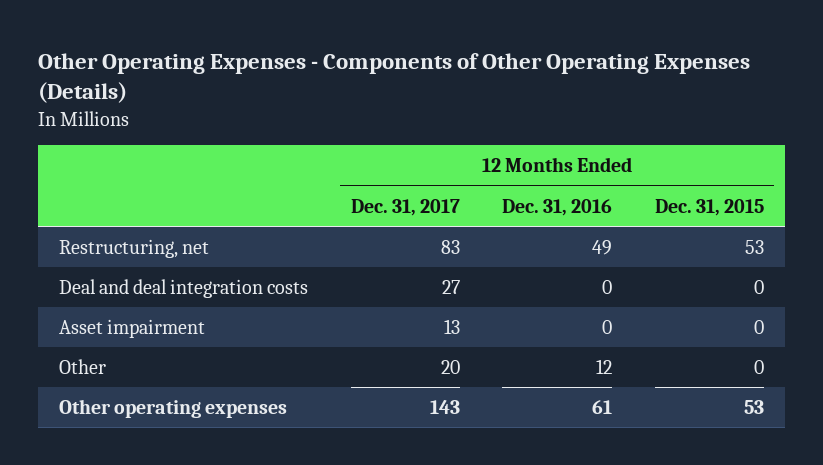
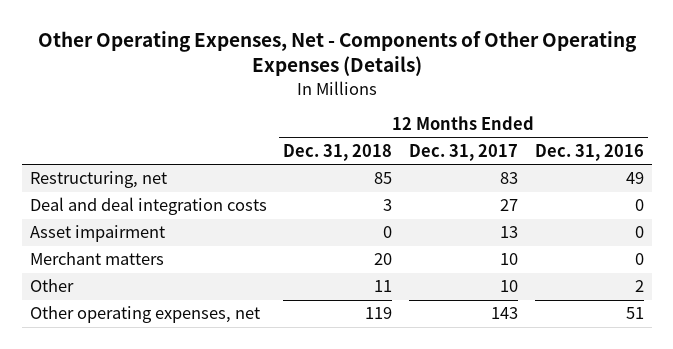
- Other Operating Expenses - Components of Other Operating Expenses (Details)
+ Other Operating Expenses, Net - Components of Other Operating Expenses (Details)
- | 12 Months Ended Dec. 31, 2017 | 12 Months Ended Dec. 31, 2016 | 12 Months Ended Dec. 31, 2015
+ | 12 Months Ended Dec. 31, 2018 | 12 Months Ended Dec. 31, 2017 | 12 Months Ended Dec. 31, 2016
- Other | 20 | 12 | 0
- Other operating expenses | 143 | 61 | 53
+ Merchant matters | 20 | 10 | 0
+ Other | 11 | 10 | 2
+ Other operating expenses, net | 119 | 143 | 51

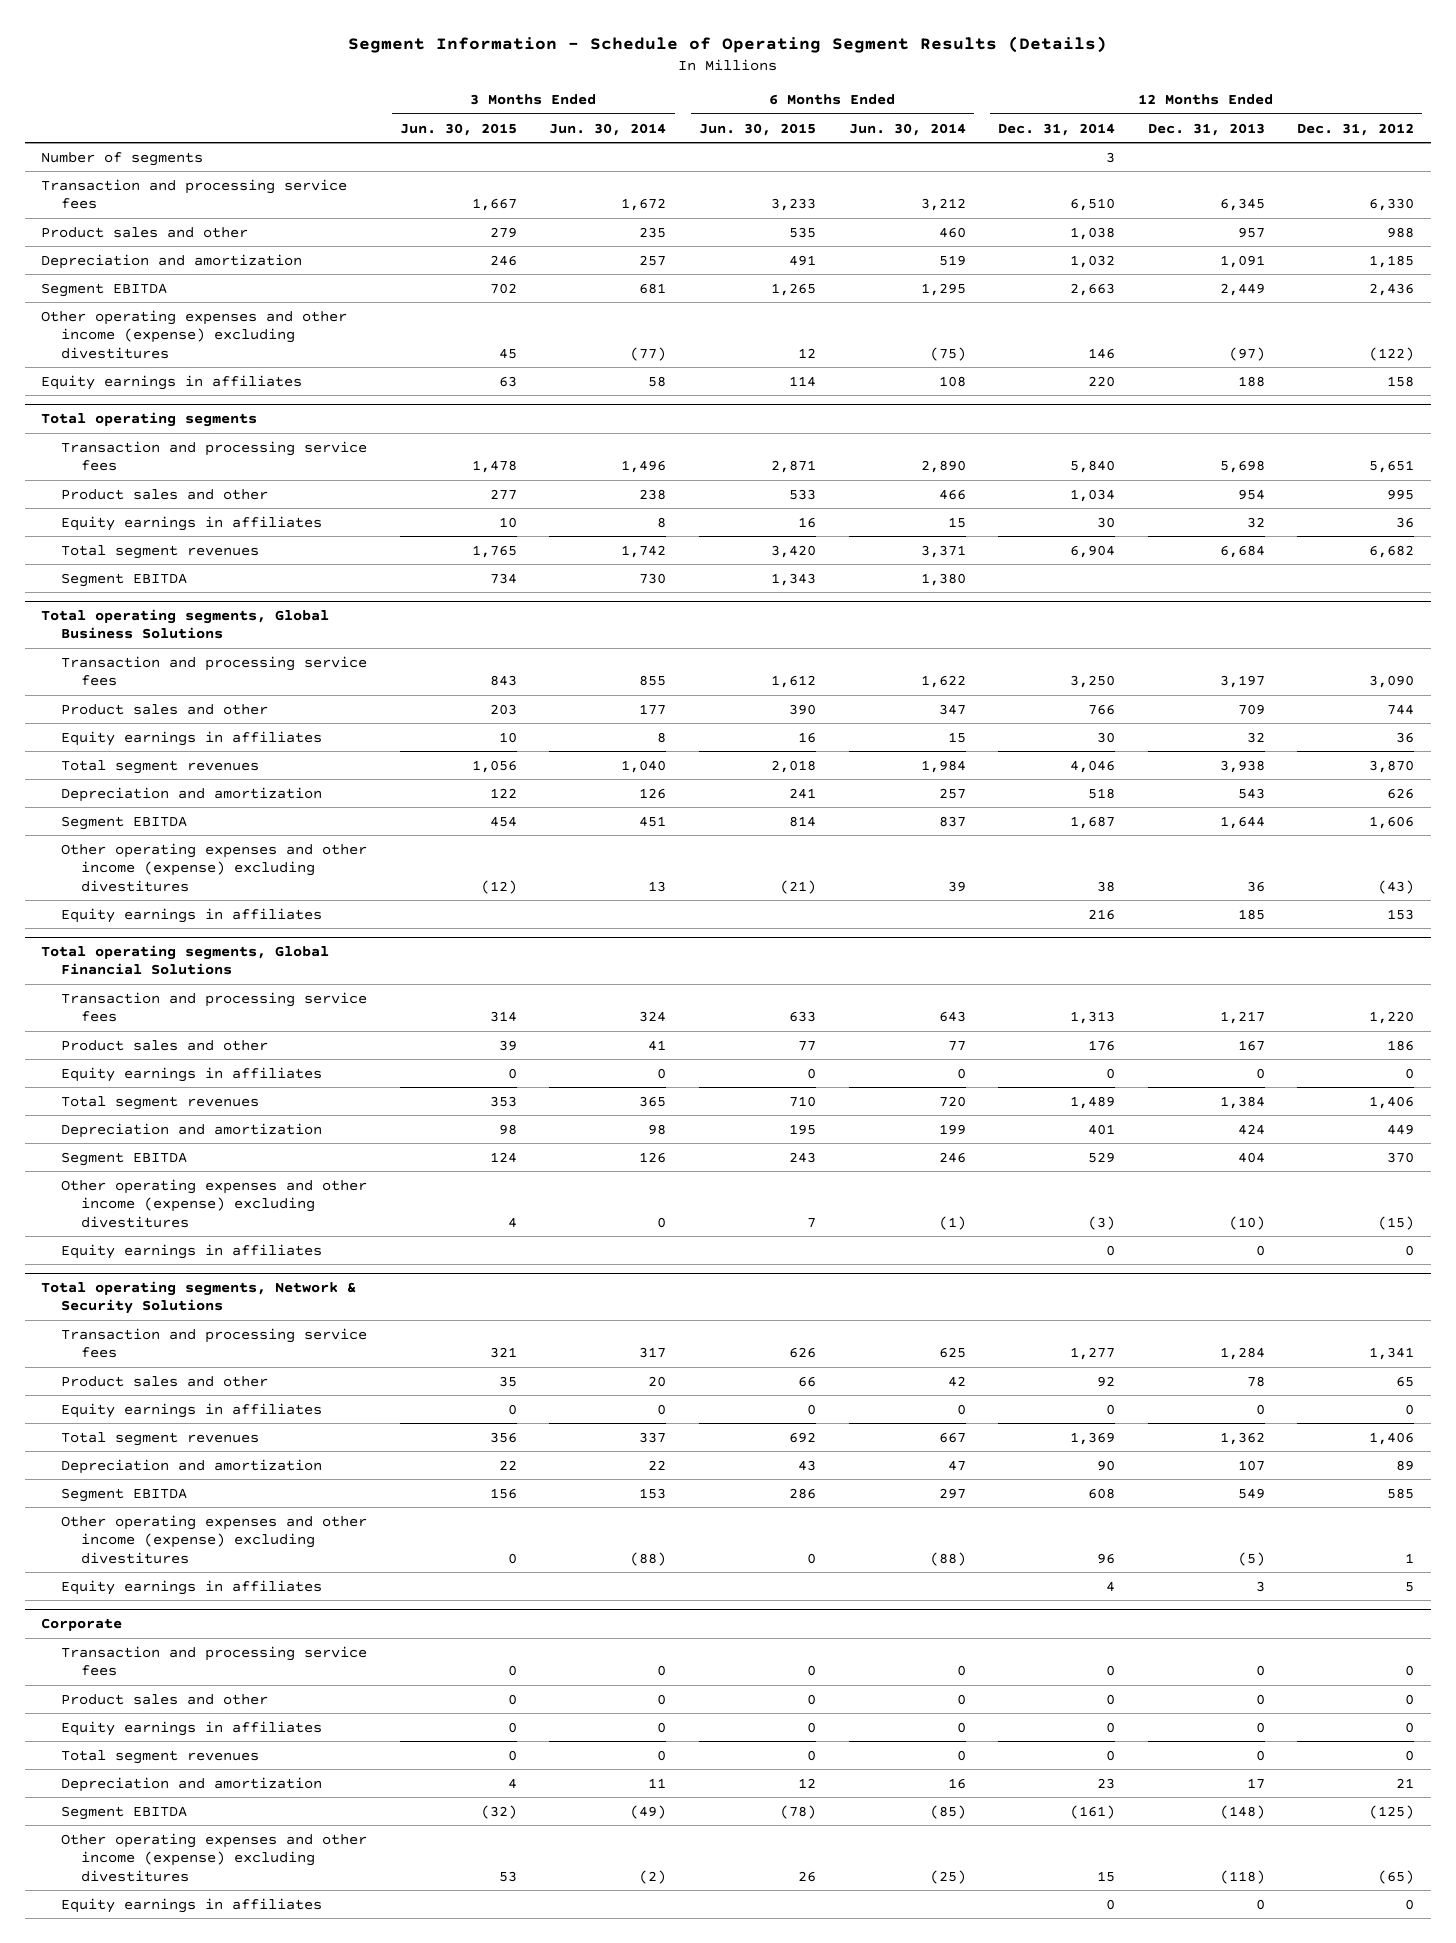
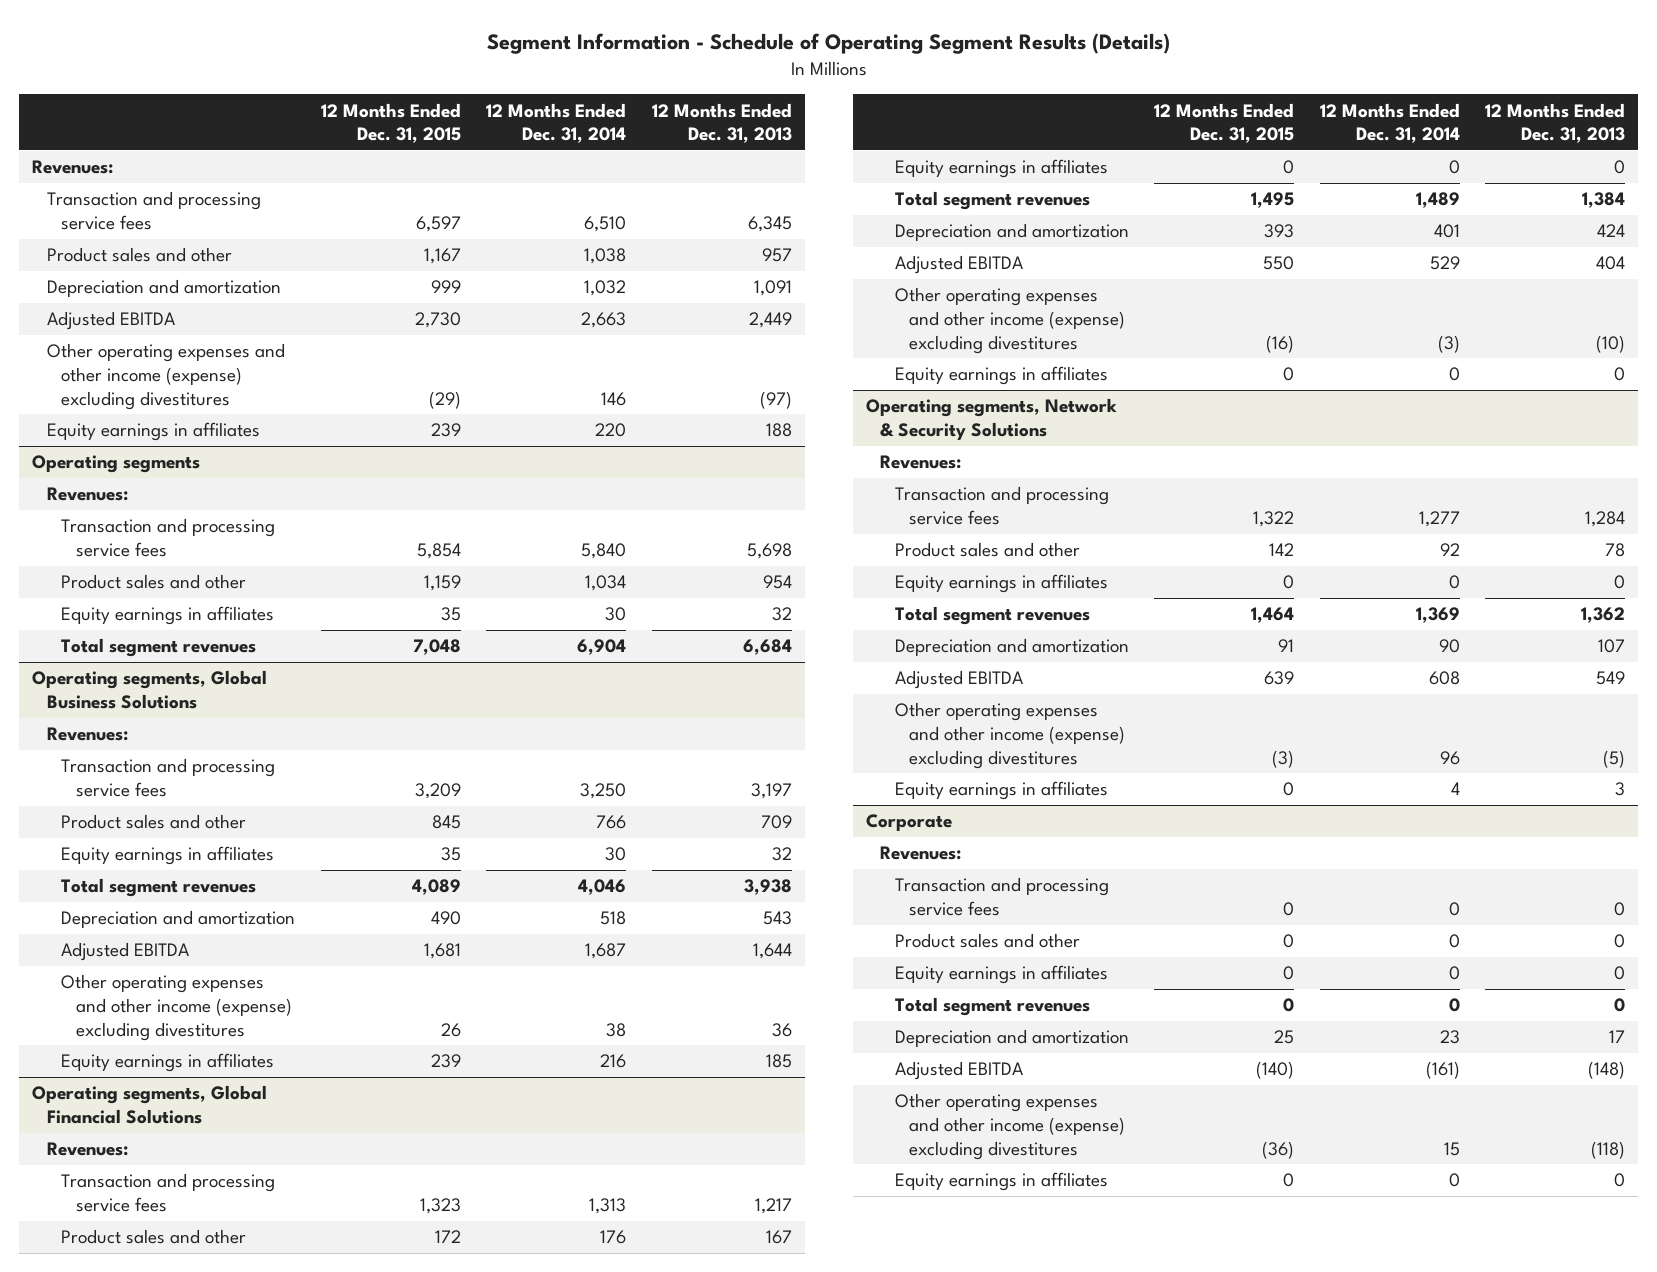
- | 3 Months Ended Jun. 30, 2015 | 3 Months Ended Jun. 30, 2014 | 6 Months Ended Jun. 30, 2015 | 6 Months Ended Jun. 30, 2014 | 12 Months Ended Dec. 31, 2014 | 12 Months Ended Dec. 31, 2013 | 12 Months Ended Dec. 31, 2012
+ | 12 Months Ended Dec. 31, 2015 | 12 Months Ended Dec. 31, 2014 | 12 Months Ended Dec. 31, 2013
- Number of segments | | | | | 3 | |
+ Revenues:
- Segment EBITDA | 702 | 681 | 1,265 | 1,295 | 2,663 | 2,449 | 2,436
+ Adjusted EBITDA | 2,730 | 2,663 | 2,449
- Total operating segments
+ Operating segments
+ Revenues:
- Segment EBITDA | 734 | 730 | 1,343 | 1,380 | | |
- Total operating segments, Global Business Solutions
+ Operating segments, Global Business Solutions
+ Revenues:
- Segment EBITDA | 454 | 451 | 814 | 837 | 1,687 | 1,644 | 1,606
+ Adjusted EBITDA | 1,681 | 1,687 | 1,644
- Total operating segments, Global Financial Solutions
+ Operating segments, Global Financial Solutions
+ Revenues:
- Segment EBITDA | 124 | 126 | 243 | 246 | 529 | 404 | 370
+ Adjusted EBITDA | 550 | 529 | 404
- Total operating segments, Network & Security Solutions
+ Operating segments, Network & Security Solutions
+ Revenues:
- Segment EBITDA | 156 | 153 | 286 | 297 | 608 | 549 | 585
+ Adjusted EBITDA | 639 | 608 | 549
@ Corporate
+ Revenues:
- Segment EBITDA | (32) | (49) | (78) | (85) | (161) | (148) | (125)
+ Adjusted EBITDA | (140) | (161) | (148)

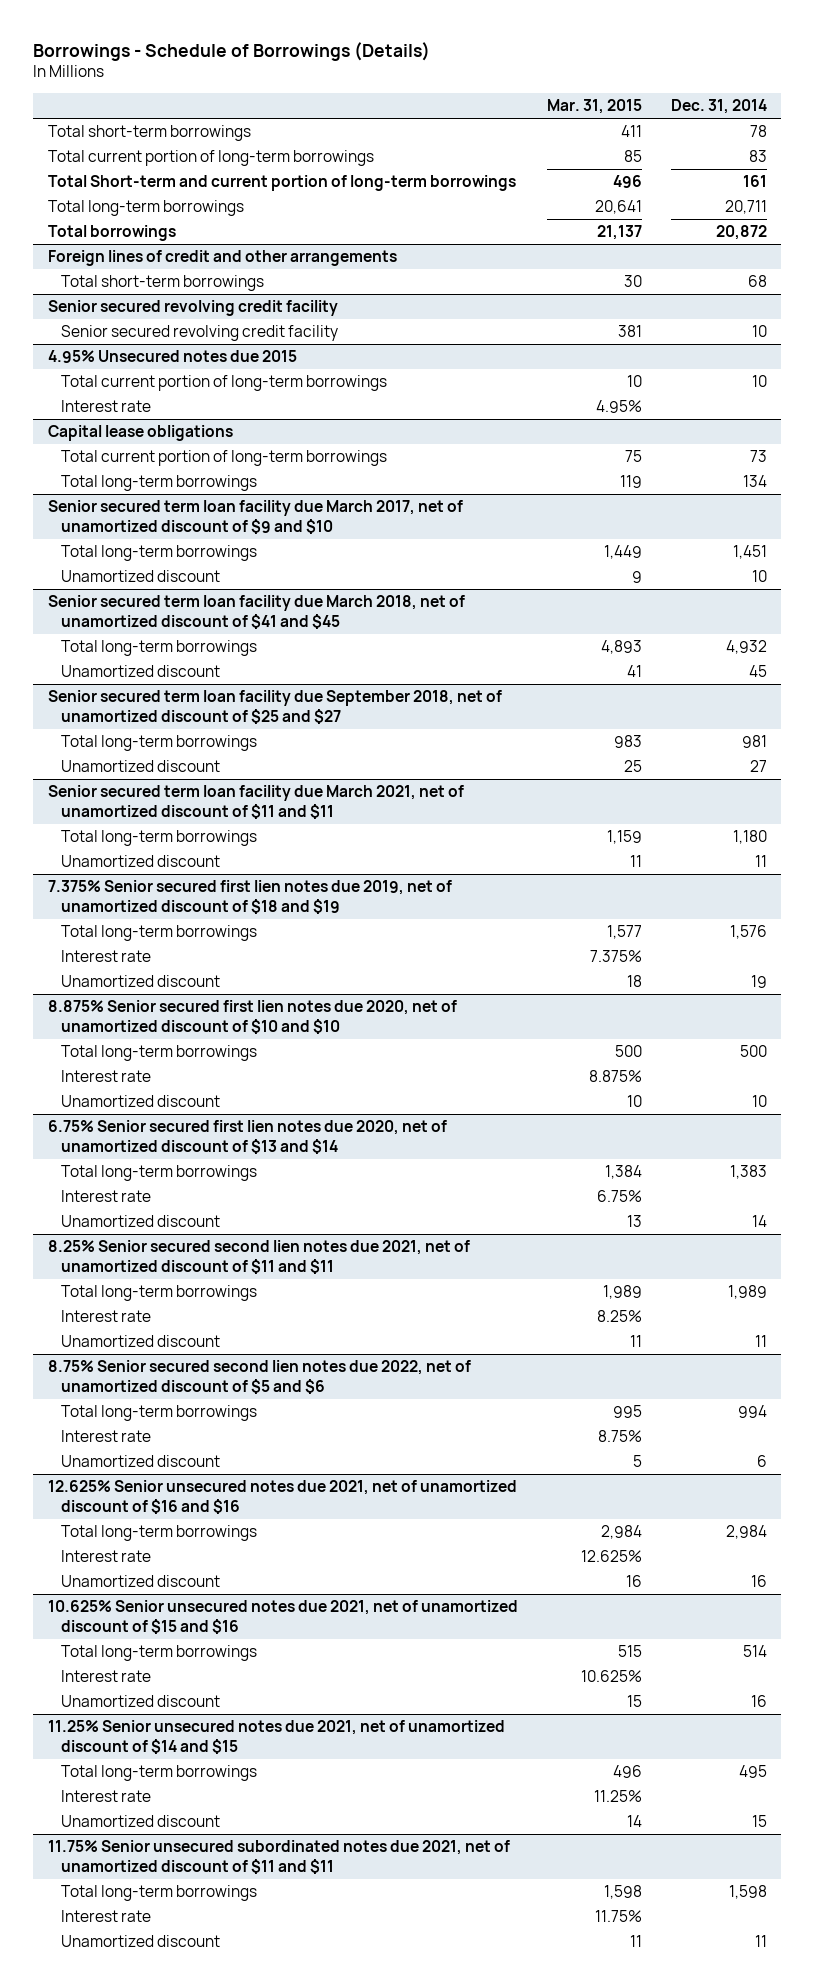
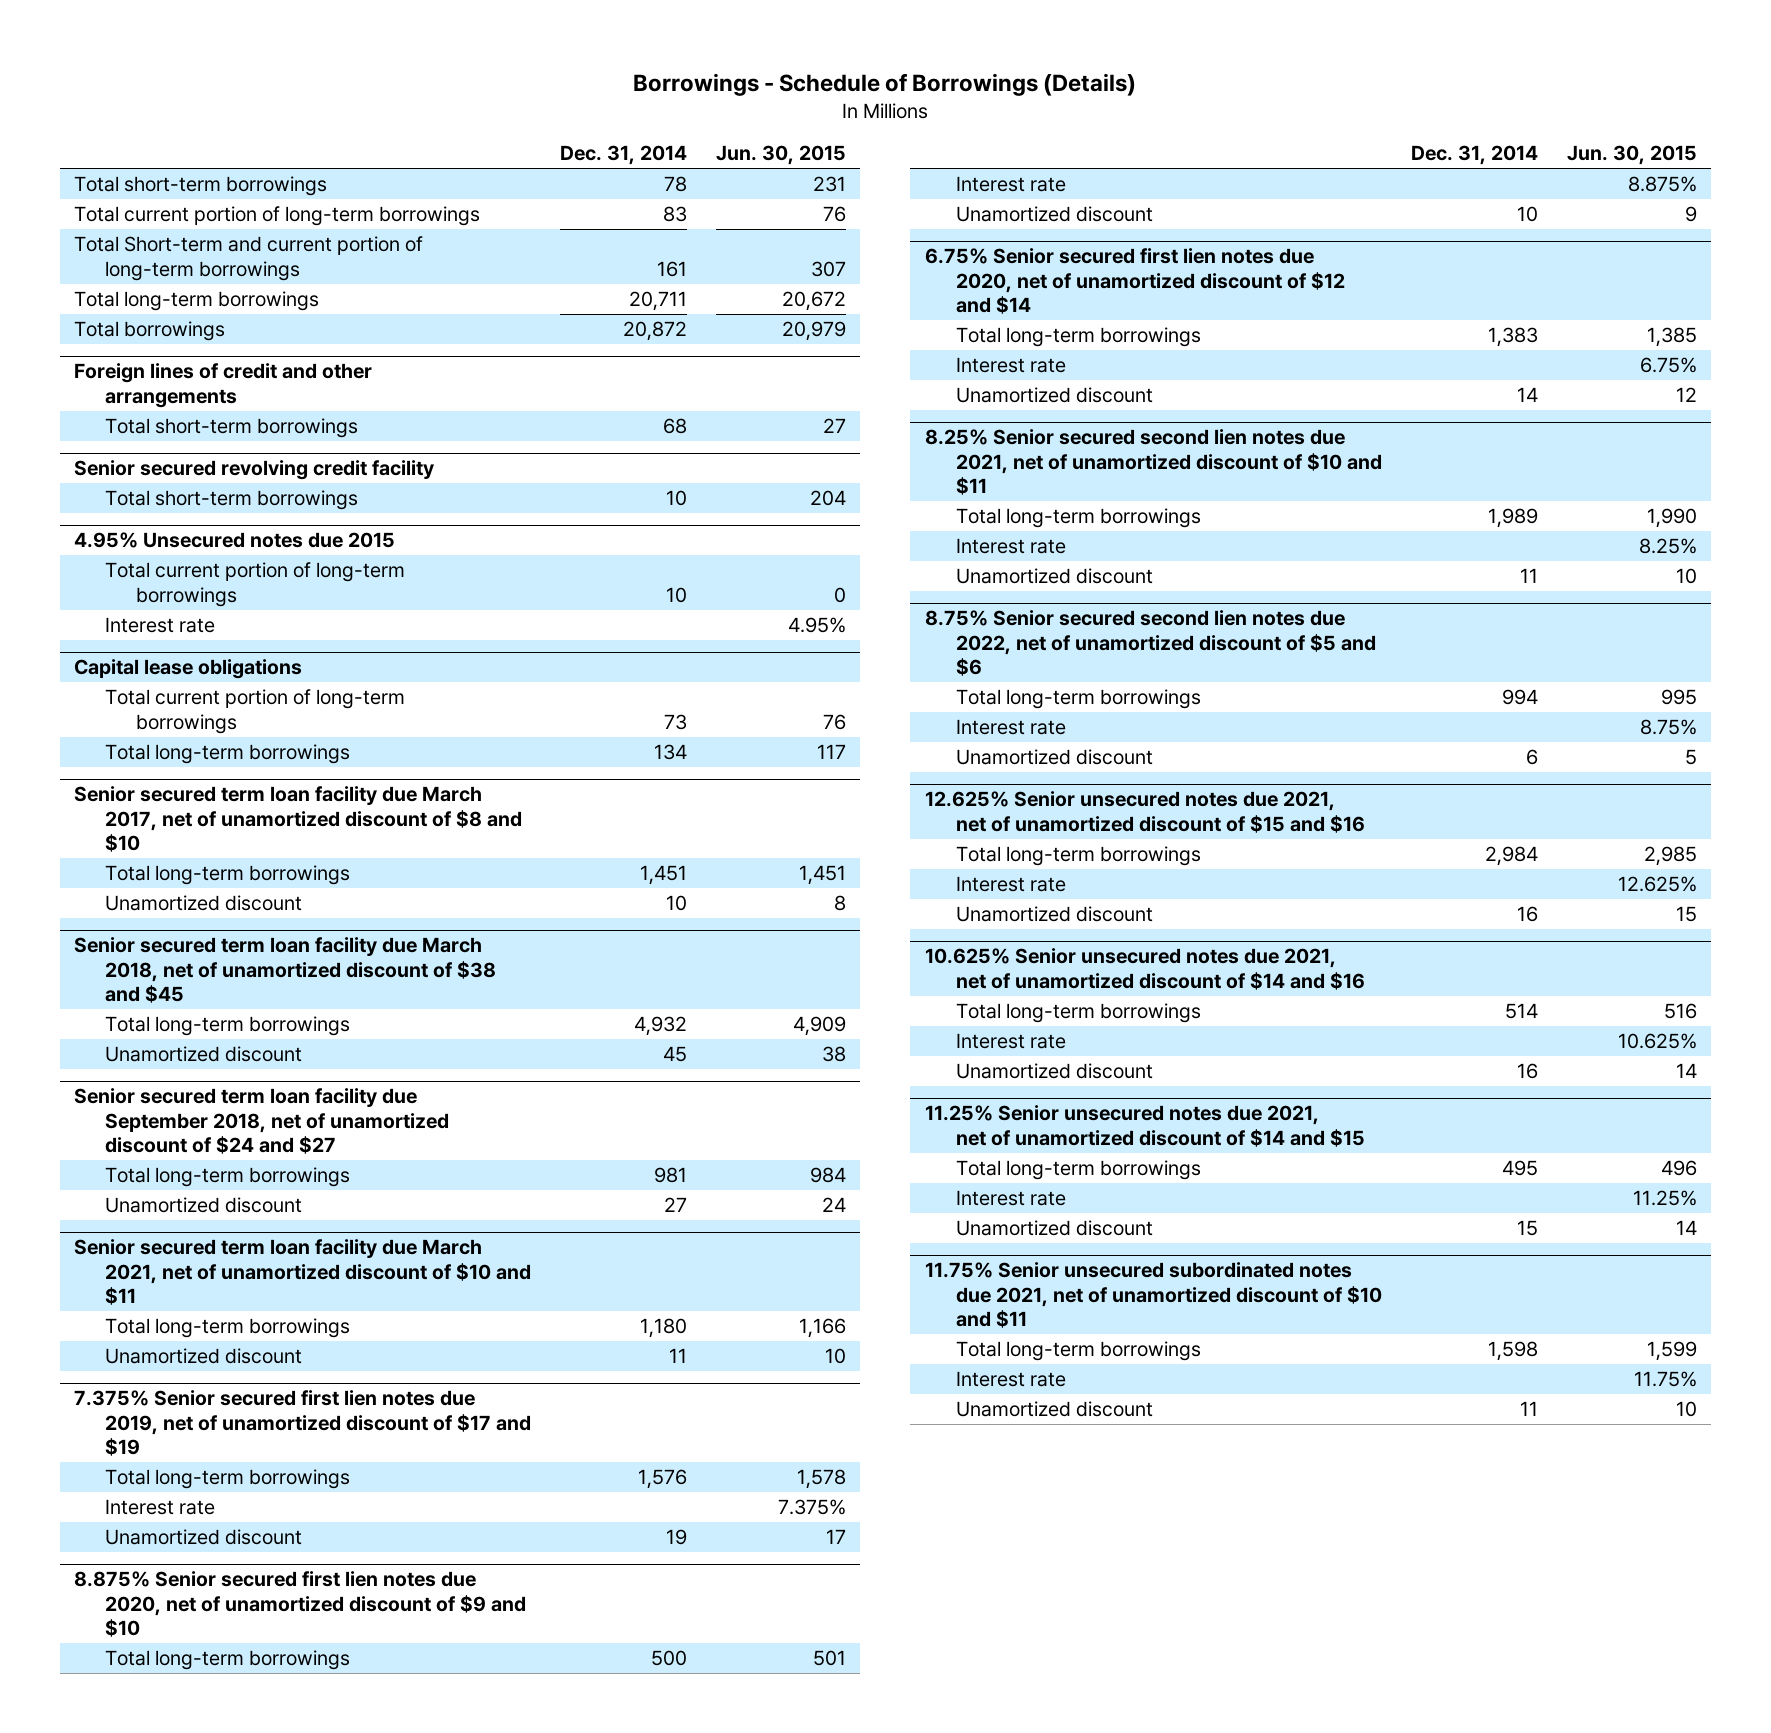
- | Mar. 31, 2015 | Dec. 31, 2014
+ | Dec. 31, 2014 | Jun. 30, 2015
@ Senior secured revolving credit facility
- Senior secured revolving credit facility | 381 | 10
+ Total short-term borrowings | 10 | 204
- Senior secured term loan facility due March 2017, net of unamortized discount of $9 and $10
+ Senior secured term loan facility due March 2017, net of unamortized discount of $8 and $10
- Senior secured term loan facility due March 2018, net of unamortized discount of $41 and $45
+ Senior secured term loan facility due March 2018, net of unamortized discount of $38 and $45
- Senior secured term loan facility due September 2018, net of unamortized discount of $25 and $27
+ Senior secured term loan facility due September 2018, net of unamortized discount of $24 and $27
- Senior secured term loan facility due March 2021, net of unamortized discount of $11 and $11
+ Senior secured term loan facility due March 2021, net of unamortized discount of $10 and $11
- 7.375% Senior secured first lien notes due 2019, net of unamortized discount of $18 and $19
+ 7.375% Senior secured first lien notes due 2019, net of unamortized discount of $17 and $19
- 8.875% Senior secured first lien notes due 2020, net of unamortized discount of $10 and $10
+ 8.875% Senior secured first lien notes due 2020, net of unamortized discount of $9 and $10
- 6.75% Senior secured first lien notes due 2020, net of unamortized discount of $13 and $14
+ 6.75% Senior secured first lien notes due 2020, net of unamortized discount of $12 and $14
- 8.25% Senior secured second lien notes due 2021, net of unamortized discount of $11 and $11
+ 8.25% Senior secured second lien notes due 2021, net of unamortized discount of $10 and $11
- 12.625% Senior unsecured notes due 2021, net of unamortized discount of $16 and $16
+ 12.625% Senior unsecured notes due 2021, net of unamortized discount of $15 and $16
- 10.625% Senior unsecured notes due 2021, net of unamortized discount of $15 and $16
+ 10.625% Senior unsecured notes due 2021, net of unamortized discount of $14 and $16
- 11.75% Senior unsecured subordinated notes due 2021, net of unamortized discount of $11 and $11
+ 11.75% Senior unsecured subordinated notes due 2021, net of unamortized discount of $10 and $11

